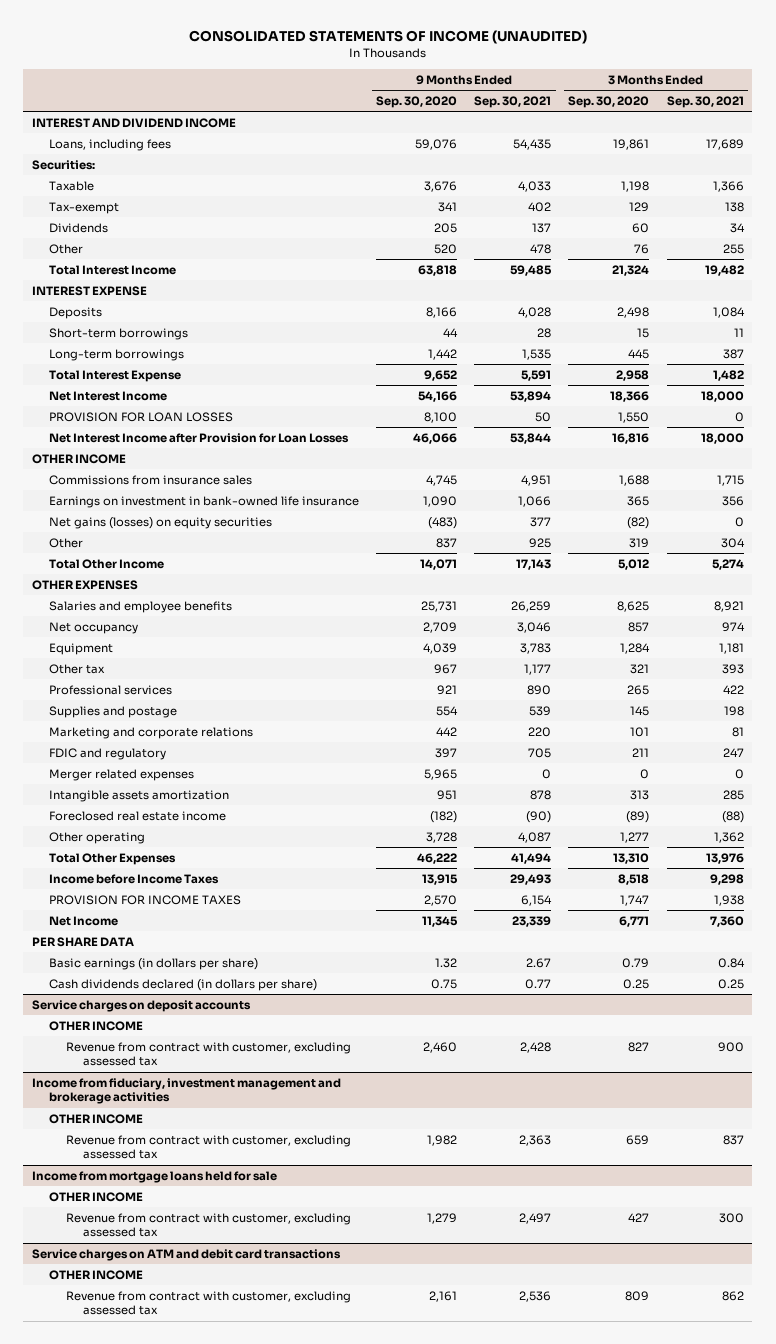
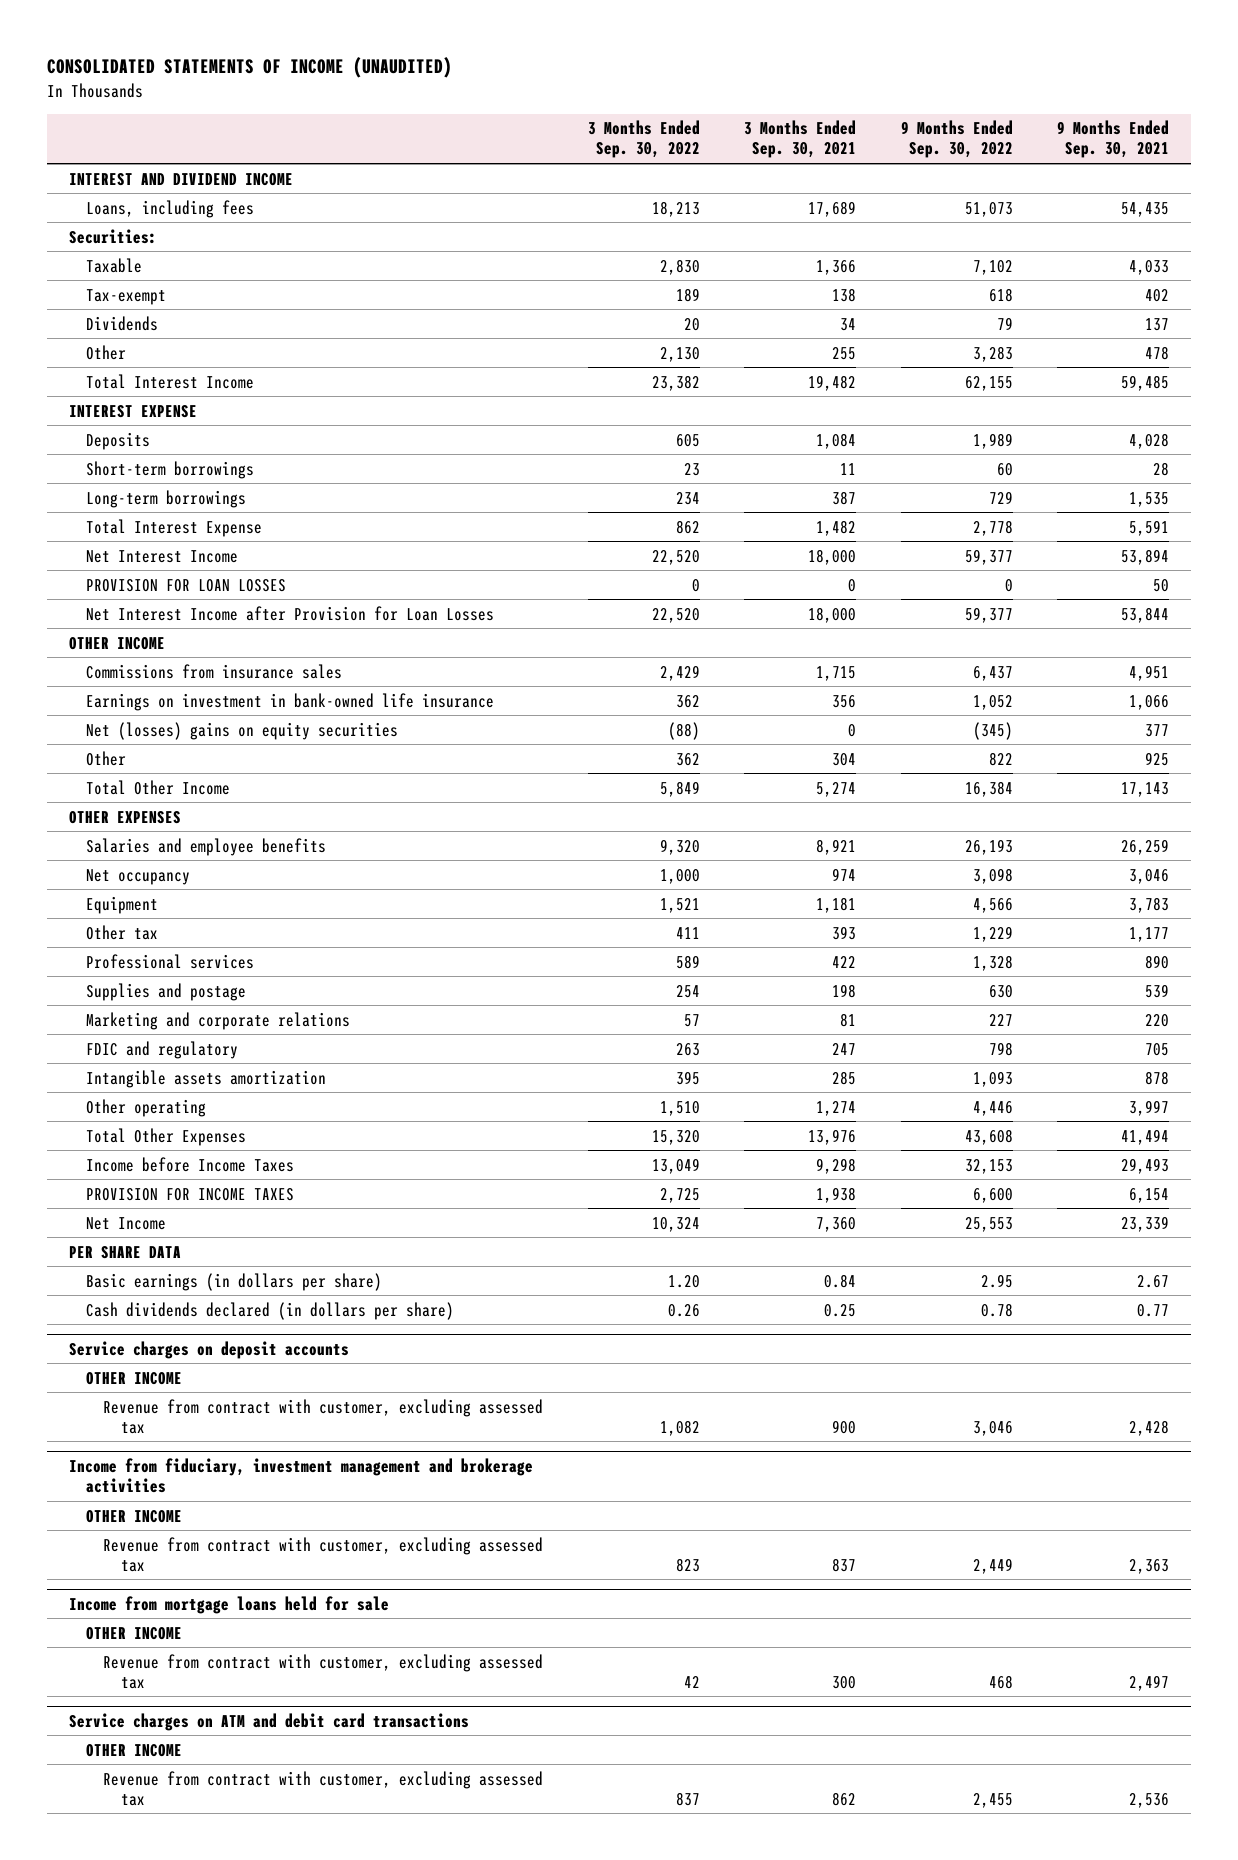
- | 9 Months Ended Sep. 30, 2020 | 9 Months Ended Sep. 30, 2021 | 3 Months Ended Sep. 30, 2020 | 3 Months Ended Sep. 30, 2021
+ | 3 Months Ended Sep. 30, 2022 | 3 Months Ended Sep. 30, 2021 | 9 Months Ended Sep. 30, 2022 | 9 Months Ended Sep. 30, 2021
- Net gains (losses) on equity securities | (483) | 377 | (82) | 0
+ Net (losses) gains on equity securities | (88) | 0 | (345) | 377
- Merger related expenses | 5,965 | 0 | 0 | 0
- Foreclosed real estate income | (182) | (90) | (89) | (88)
- Other operating | 3,728 | 4,087 | 1,277 | 1,362
+ Other operating | 1,510 | 1,274 | 4,446 | 3,997

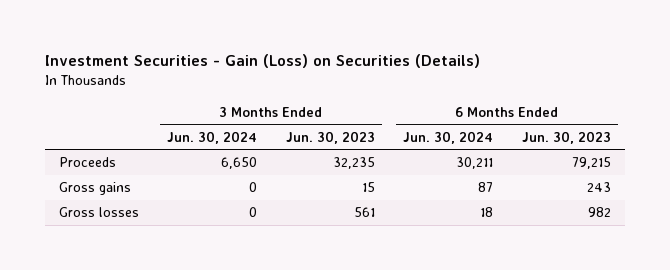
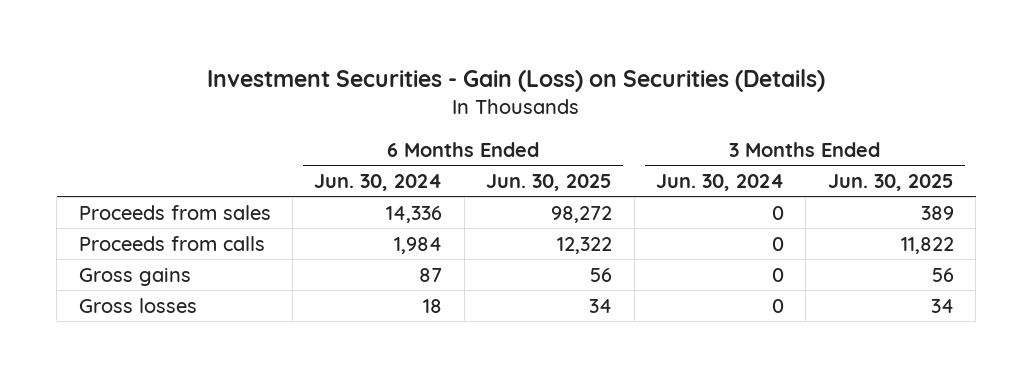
- | 3 Months Ended Jun. 30, 2024 | 3 Months Ended Jun. 30, 2023 | 6 Months Ended Jun. 30, 2024 | 6 Months Ended Jun. 30, 2023
+ | 6 Months Ended Jun. 30, 2024 | 6 Months Ended Jun. 30, 2025 | 3 Months Ended Jun. 30, 2024 | 3 Months Ended Jun. 30, 2025
- Proceeds | 6,650 | 32,235 | 30,211 | 79,215
+ Proceeds from sales | 14,336 | 98,272 | 0 | 389
+ Proceeds from calls | 1,984 | 12,322 | 0 | 11,822

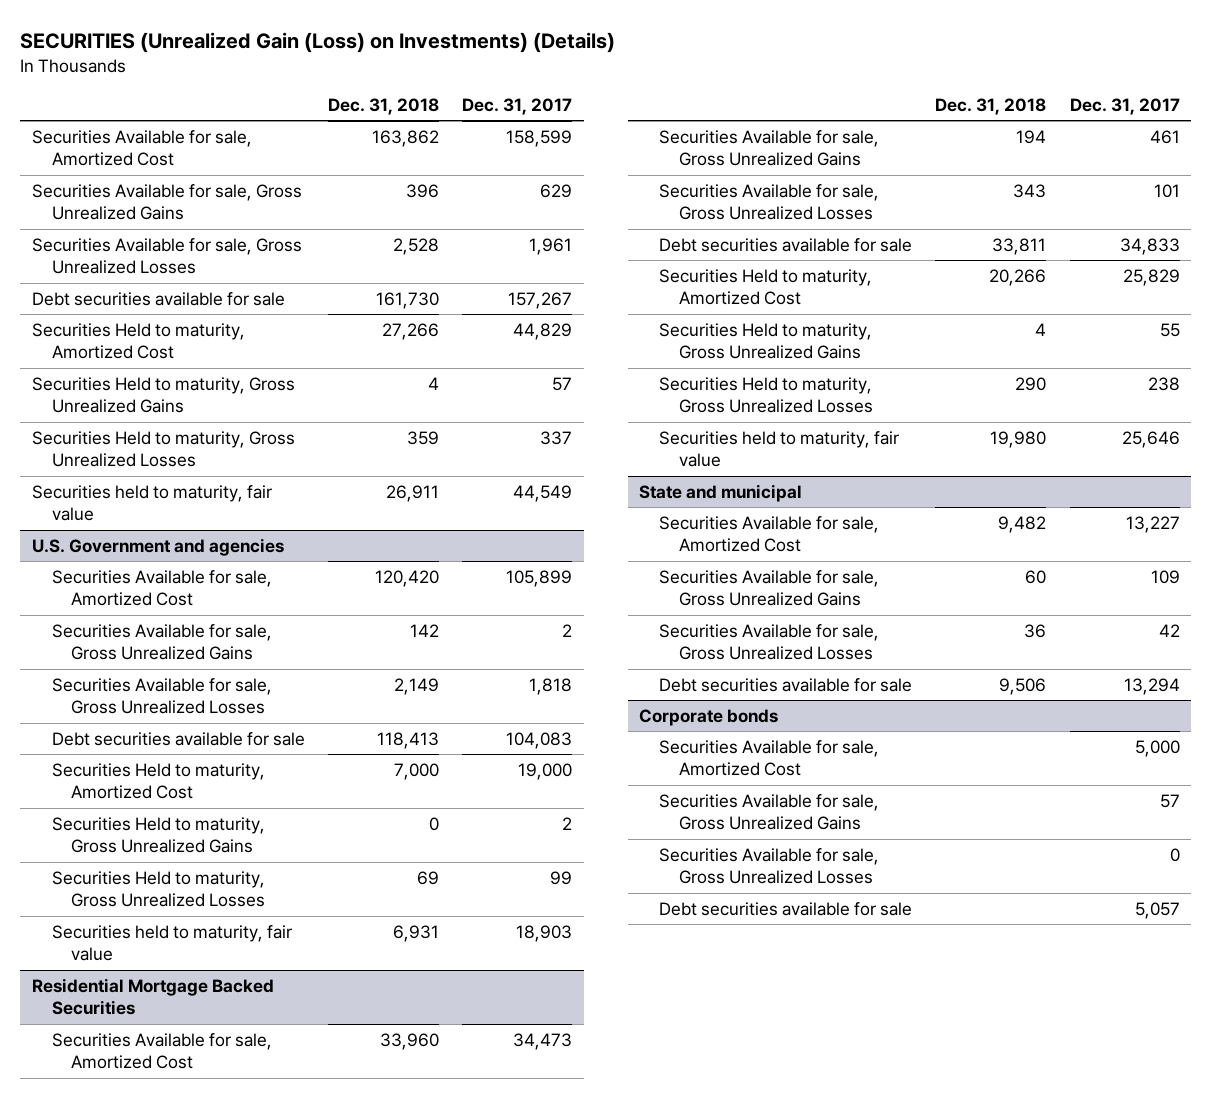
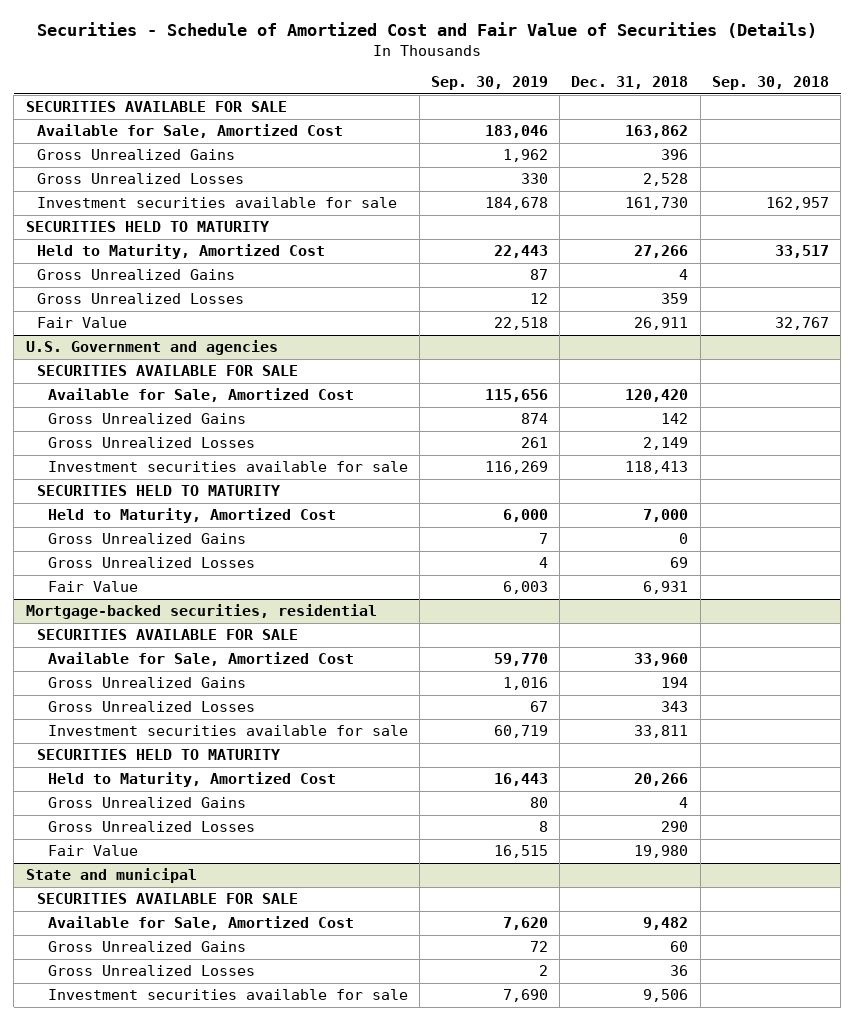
- SECURITIES (Unrealized Gain (Loss) on Investments) (Details)
+ Securities - Schedule of Amortized Cost and Fair Value of Securities (Details)
- | Dec. 31, 2018 | Dec. 31, 2017
+ | Sep. 30, 2019 | Dec. 31, 2018 | Sep. 30, 2018
- Securities Available for sale, Amortized Cost | 163,862 | 158,599
- Securities Available for sale, Gross Unrealized Gains | 396 | 629
- Securities Available for sale, Gross Unrealized Losses | 2,528 | 1,961
- Debt securities available for sale | 161,730 | 157,267
- Securities Held to maturity, Amortized Cost | 27,266 | 44,829
- Securities Held to maturity, Gross Unrealized Gains | 4 | 57
- Securities Held to maturity, Gross Unrealized Losses | 359 | 337
- Securities held to maturity, fair value | 26,911 | 44,549
+ SECURITIES AVAILABLE FOR SALE
+ Available for Sale, Amortized Cost | 183,046 | 163,862 |
+ Gross Unrealized Gains | 1,962 | 396 |
+ Gross Unrealized Losses | 330 | 2,528 |
+ Investment securities available for sale | 184,678 | 161,730 | 162,957
+ SECURITIES HELD TO MATURITY
+ Held to Maturity, Amortized Cost | 22,443 | 27,266 | 33,517
+ Gross Unrealized Gains | 87 | 4 |
+ Gross Unrealized Losses | 12 | 359 |
+ Fair Value | 22,518 | 26,911 | 32,767
@ U.S. Government and agencies
- Securities Available for sale, Amortized Cost | 120,420 | 105,899
- Securities Available for sale, Gross Unrealized Gains | 142 | 2
- Securities Available for sale, Gross Unrealized Losses | 2,149 | 1,818
- Debt securities available for sale | 118,413 | 104,083
- Securities Held to maturity, Amortized Cost | 7,000 | 19,000
- Securities Held to maturity, Gross Unrealized Gains | 0 | 2
- Securities Held to maturity, Gross Unrealized Losses | 69 | 99
- Securities held to maturity, fair value | 6,931 | 18,903
- Residential Mortgage Backed Securities
- Securities Available for sale, Amortized Cost | 33,960 | 34,473
- Securities Available for sale, Gross Unrealized Gains | 194 | 461
- Securities Available for sale, Gross Unrealized Losses | 343 | 101
- Debt securities available for sale | 33,811 | 34,833
- Securities Held to maturity, Amortized Cost | 20,266 | 25,829
- Securities Held to maturity, Gross Unrealized Gains | 4 | 55
- Securities Held to maturity, Gross Unrealized Losses | 290 | 238
- Securities held to maturity, fair value | 19,980 | 25,646
@ U.S. Government and agencies
+ SECURITIES AVAILABLE FOR SALE
+ Available for Sale, Amortized Cost | 115,656 | 120,420 |
+ Gross Unrealized Gains | 874 | 142 |
+ Gross Unrealized Losses | 261 | 2,149 |
+ Investment securities available for sale | 116,269 | 118,413 |
+ SECURITIES HELD TO MATURITY
+ Held to Maturity, Amortized Cost | 6,000 | 7,000 |
+ Gross Unrealized Gains | 7 | 0 |
+ Gross Unrealized Losses | 4 | 69 |
+ Fair Value | 6,003 | 6,931 |
+ Mortgage-backed securities, residential
+ SECURITIES AVAILABLE FOR SALE
+ Available for Sale, Amortized Cost | 59,770 | 33,960 |
+ Gross Unrealized Gains | 1,016 | 194 |
+ Gross Unrealized Losses | 67 | 343 |
+ Investment securities available for sale | 60,719 | 33,811 |
+ SECURITIES HELD TO MATURITY
+ Held to Maturity, Amortized Cost | 16,443 | 20,266 |
+ Gross Unrealized Gains | 80 | 4 |
+ Gross Unrealized Losses | 8 | 290 |
+ Fair Value | 16,515 | 19,980 |
@ State and municipal
- Securities Available for sale, Amortized Cost | 9,482 | 13,227
- Securities Available for sale, Gross Unrealized Gains | 60 | 109
- Securities Available for sale, Gross Unrealized Losses | 36 | 42
- Debt securities available for sale | 9,506 | 13,294
- Corporate bonds
- Securities Available for sale, Amortized Cost | | 5,000
- Securities Available for sale, Gross Unrealized Gains | | 57
- Securities Available for sale, Gross Unrealized Losses | | 0
- Debt securities available for sale | | 5,057
@ State and municipal
+ SECURITIES AVAILABLE FOR SALE
+ Available for Sale, Amortized Cost | 7,620 | 9,482 |
+ Gross Unrealized Gains | 72 | 60 |
+ Gross Unrealized Losses | 2 | 36 |
+ Investment securities available for sale | 7,690 | 9,506 |

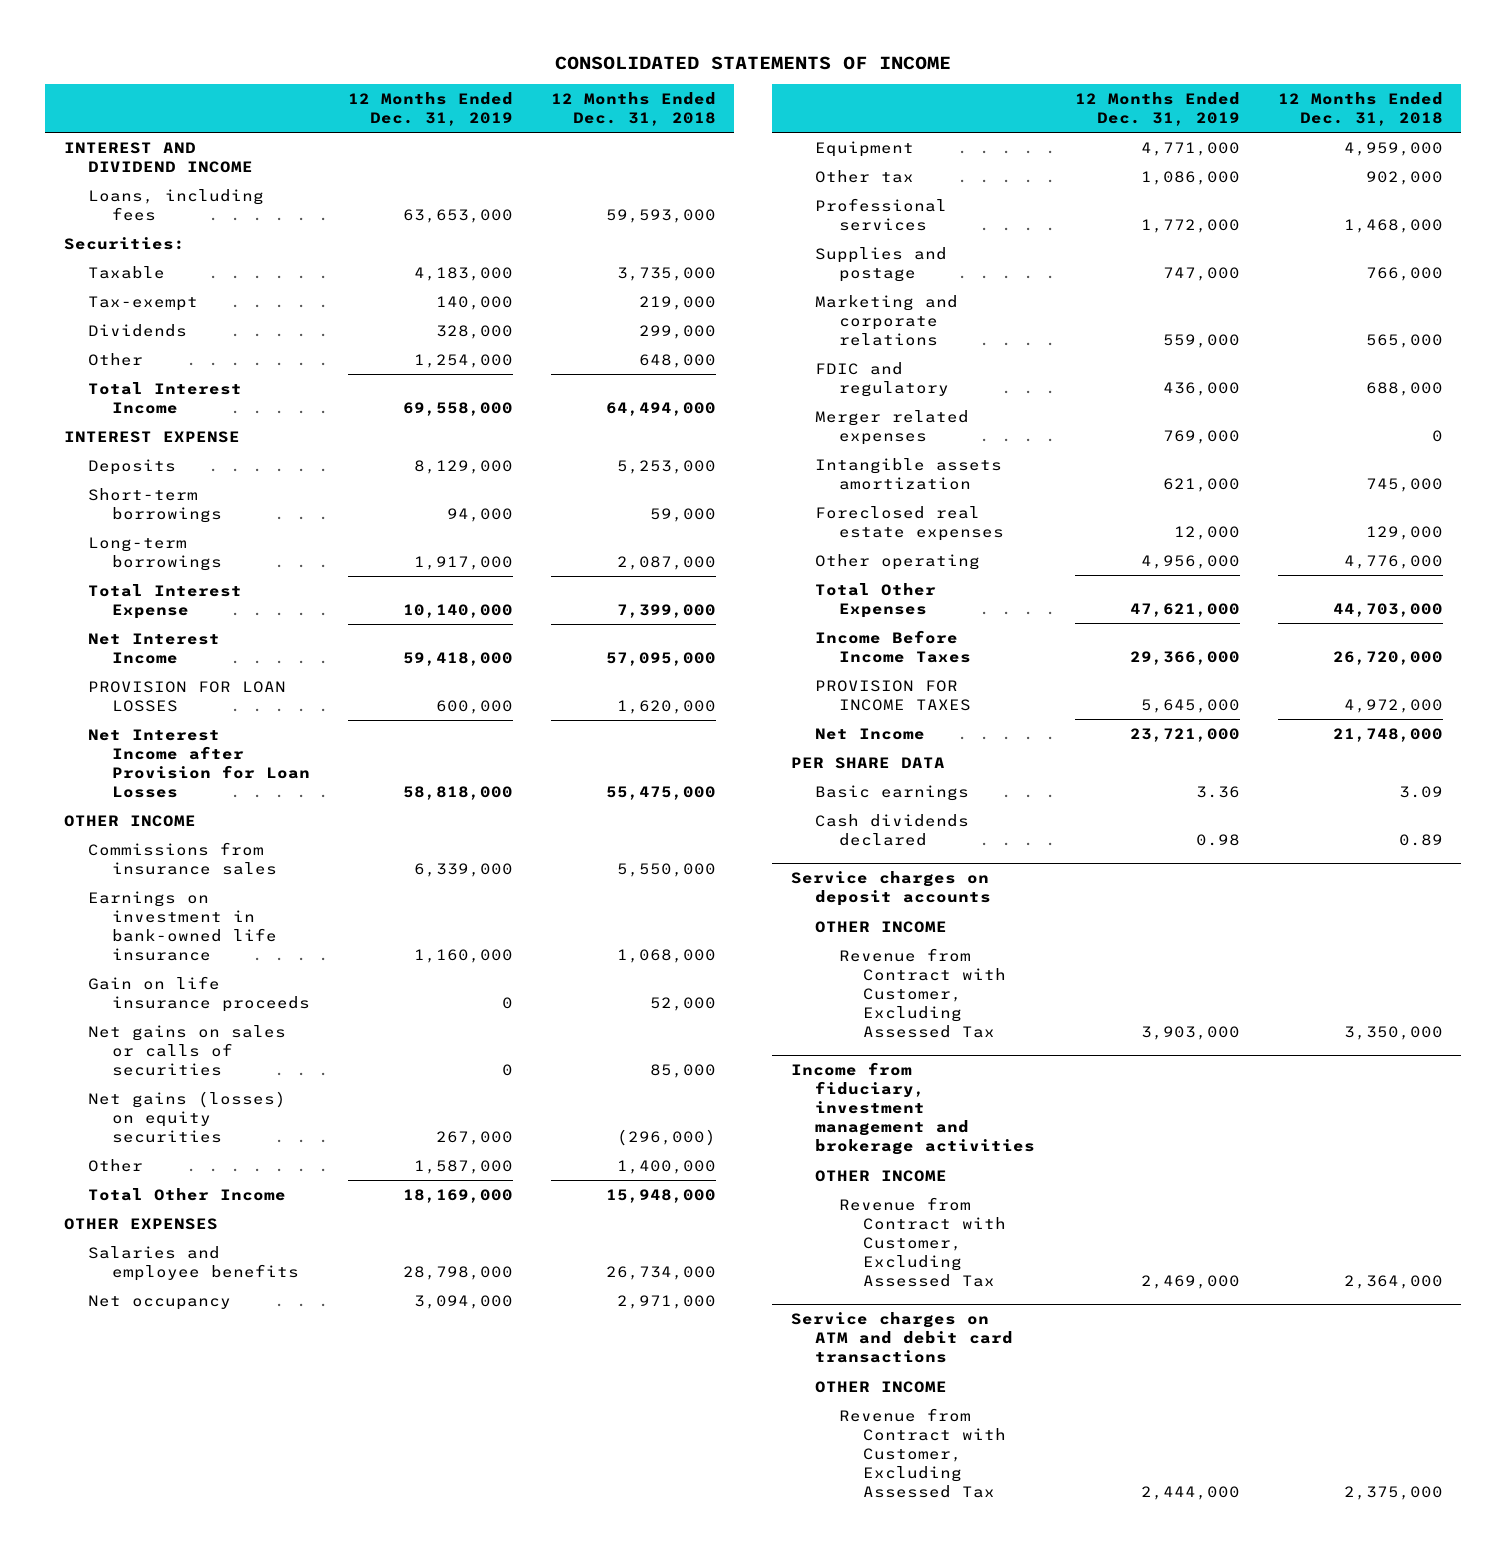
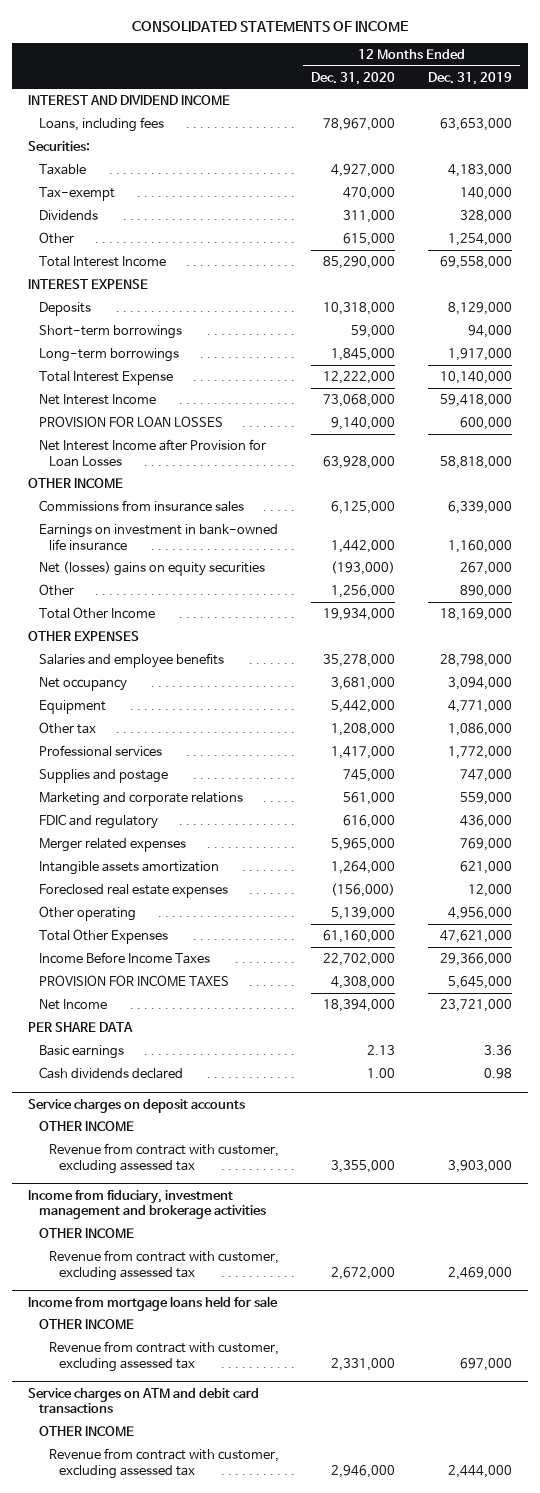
- | 12 Months Ended Dec. 31, 2019 | 12 Months Ended Dec. 31, 2018
+ | 12 Months Ended Dec. 31, 2020 | 12 Months Ended Dec. 31, 2019
- Gain on life insurance proceeds | 0 | 52,000
- Net gains on sales or calls of securities | 0 | 85,000
- Net gains (losses) on equity securities | 267,000 | (296,000)
- Other | 1,587,000 | 1,400,000
+ Net (losses) gains on equity securities | (193,000) | 267,000
+ Other | 1,256,000 | 890,000
@ Service charges on deposit accounts
- Revenue from Contract with Customer, Excluding Assessed Tax | 3,903,000 | 3,350,000
+ Revenue from contract with customer, excluding assessed tax | 3,355,000 | 3,903,000
@ Income from fiduciary, investment management and brokerage activities
- Revenue from Contract with Customer, Excluding Assessed Tax | 2,469,000 | 2,364,000
+ Revenue from contract with customer, excluding assessed tax | 2,672,000 | 2,469,000
+ Income from mortgage loans held for sale
+ OTHER INCOME
+ Revenue from contract with customer, excluding assessed tax | 2,331,000 | 697,000
@ Service charges on ATM and debit card transactions
- Revenue from Contract with Customer, Excluding Assessed Tax | 2,444,000 | 2,375,000
+ Revenue from contract with customer, excluding assessed tax | 2,946,000 | 2,444,000

